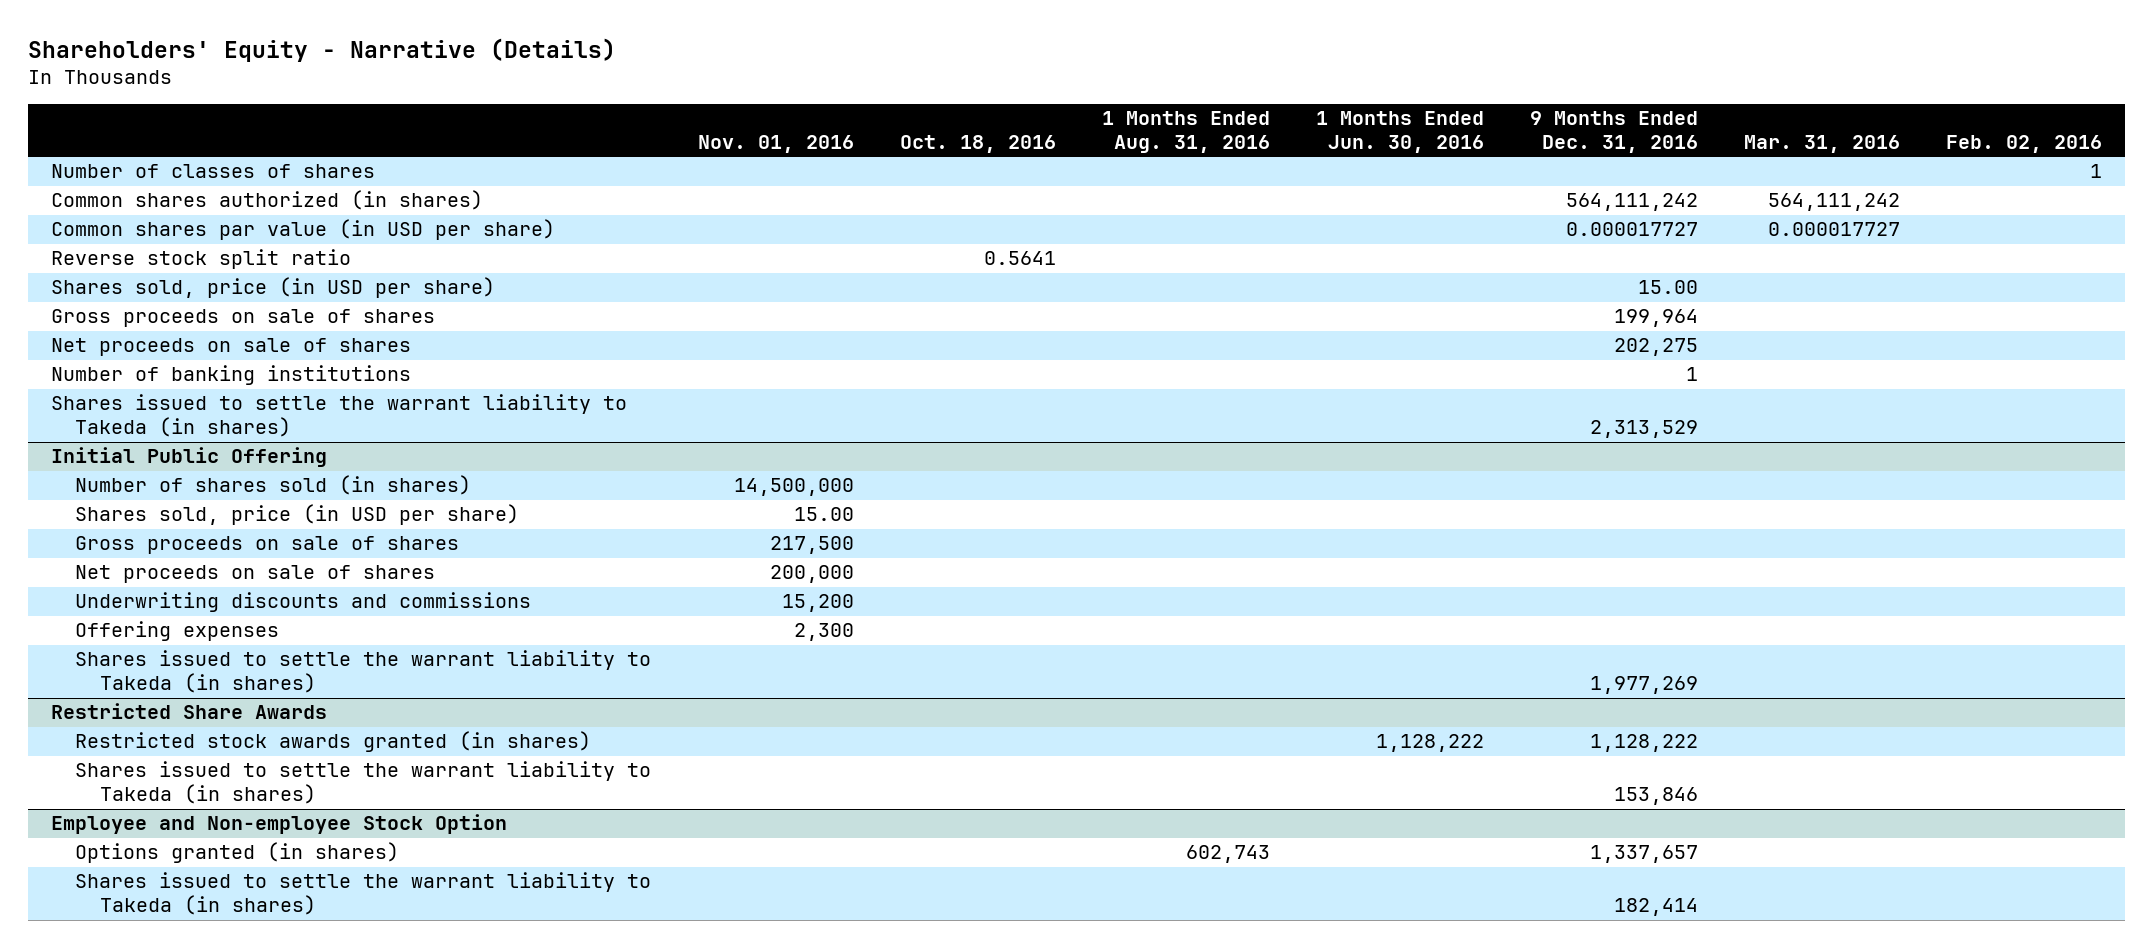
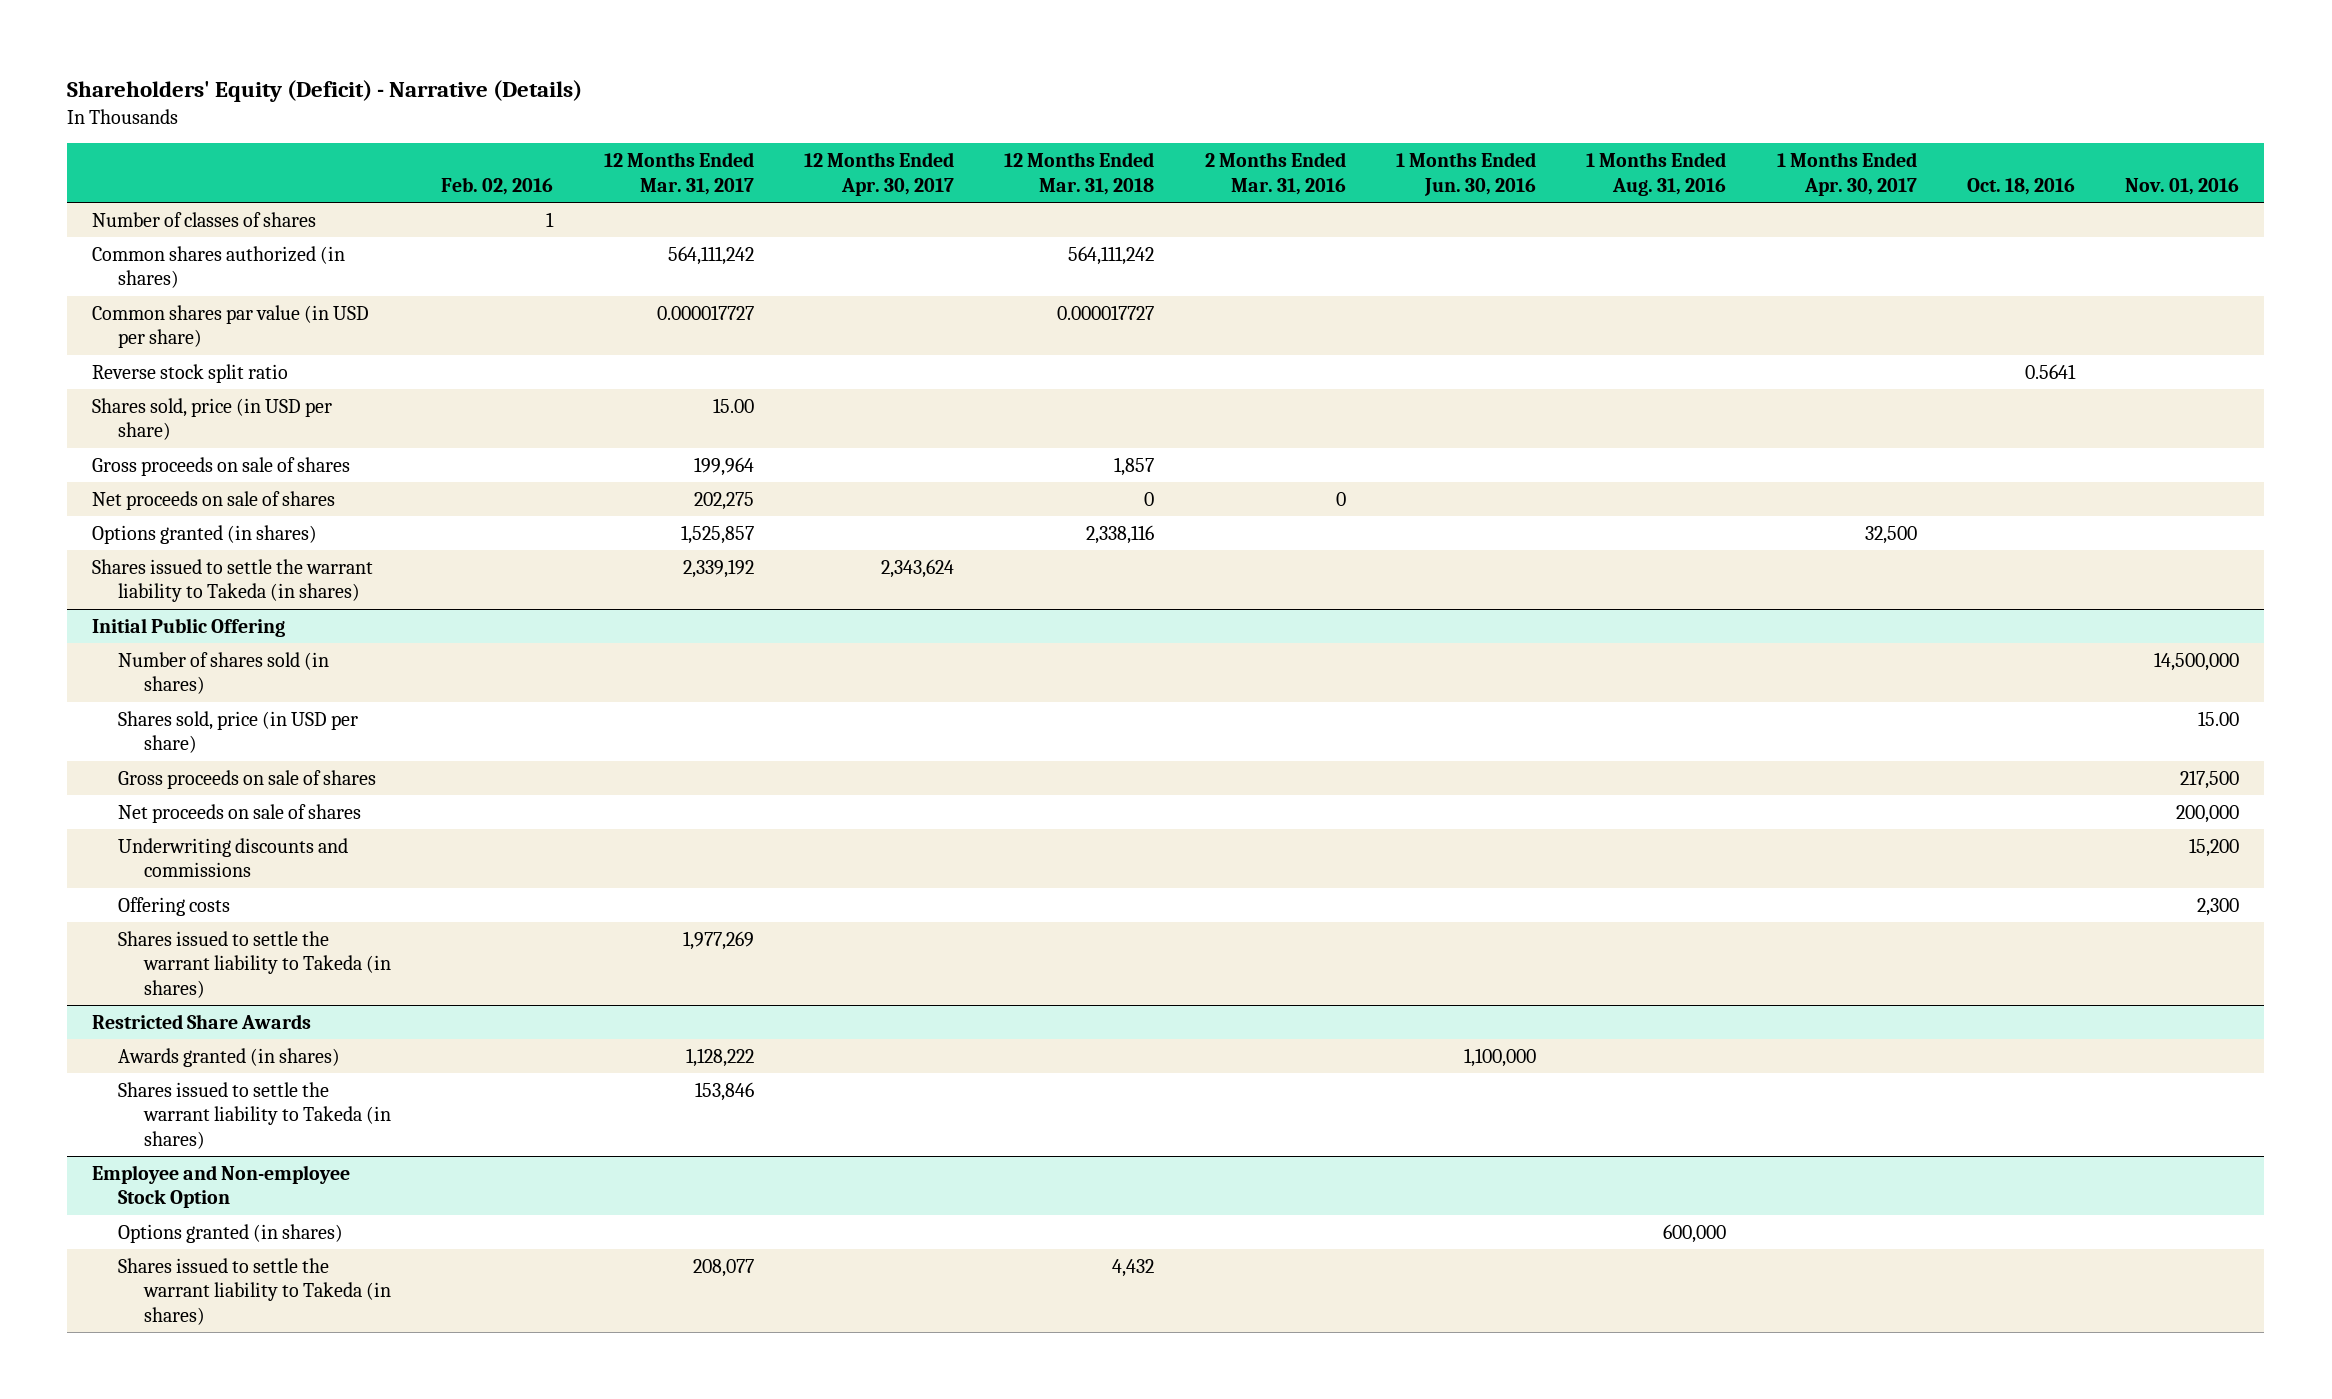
- Shareholders' Equity - Narrative (Details)
+ Shareholders' Equity (Deficit) - Narrative (Details)
- | Nov. 01, 2016 | Oct. 18, 2016 | 1 Months Ended Aug. 31, 2016 | 1 Months Ended Jun. 30, 2016 | 9 Months Ended Dec. 31, 2016 | Mar. 31, 2016 | Feb. 02, 2016
+ | Feb. 02, 2016 | 12 Months Ended Mar. 31, 2017 | 12 Months Ended Apr. 30, 2017 | 12 Months Ended Mar. 31, 2018 | 2 Months Ended Mar. 31, 2016 | 1 Months Ended Jun. 30, 2016 | 1 Months Ended Aug. 31, 2016 | 1 Months Ended Apr. 30, 2017 | Oct. 18, 2016 | Nov. 01, 2016
- Number of banking institutions | | | | | 1 | |
+ Options granted (in shares) | | 1,525,857 | | 2,338,116 | | | | 32,500 | |
@ Initial Public Offering
- Offering expenses | 2,300 | | | | | |
+ Offering costs | | | | | | | | | | 2,300
@ Restricted Share Awards
- Restricted stock awards granted (in shares) | | | | 1,128,222 | 1,128,222 | |
+ Awards granted (in shares) | | 1,128,222 | | | | 1,100,000 | | | |
@ Employee and Non-employee Stock Option
- Options granted (in shares) | | | 602,743 | | 1,337,657 | |
+ Options granted (in shares) | | | | | | | 600,000 | | |

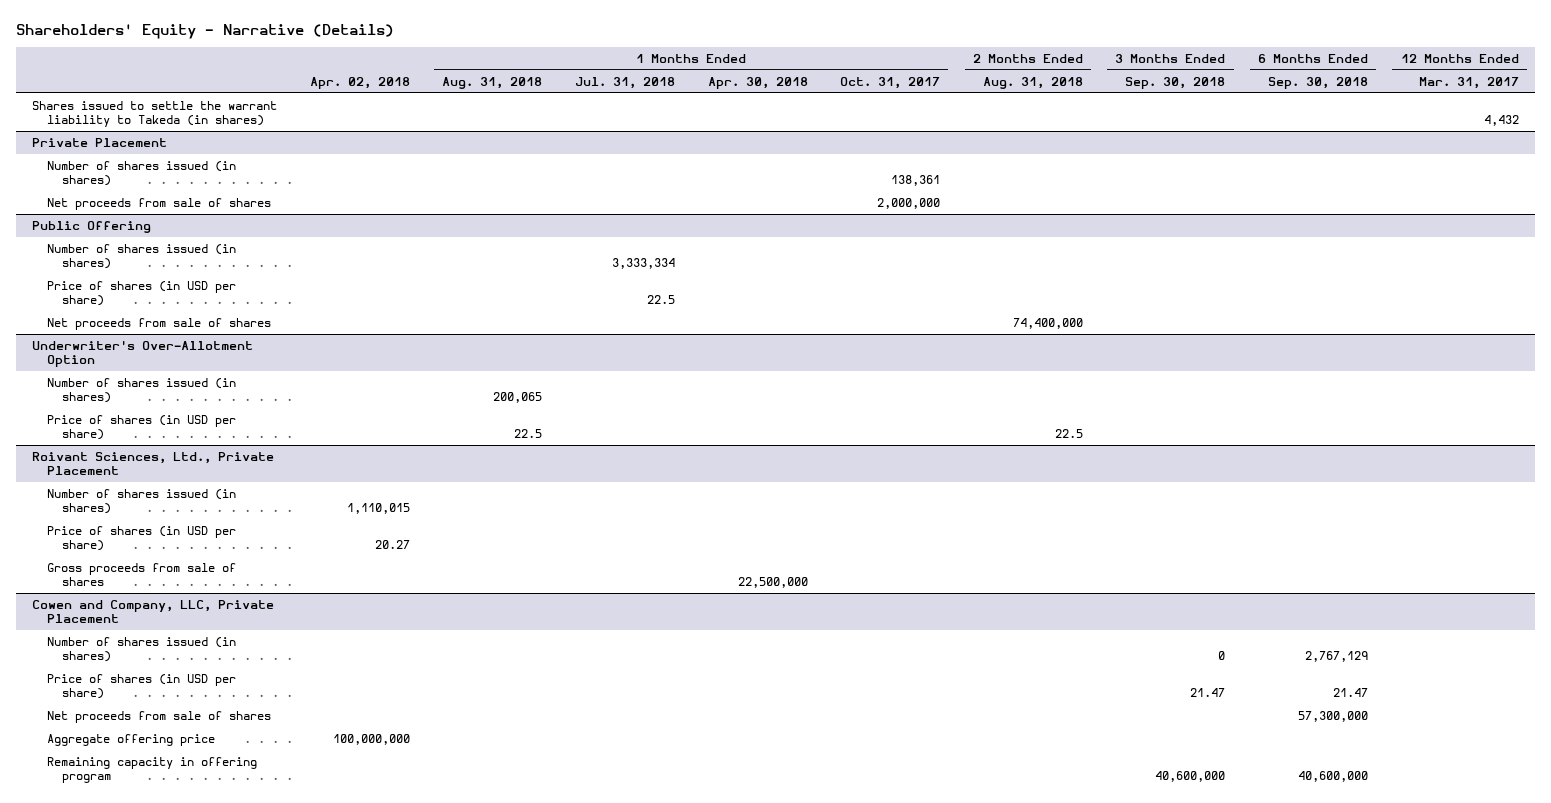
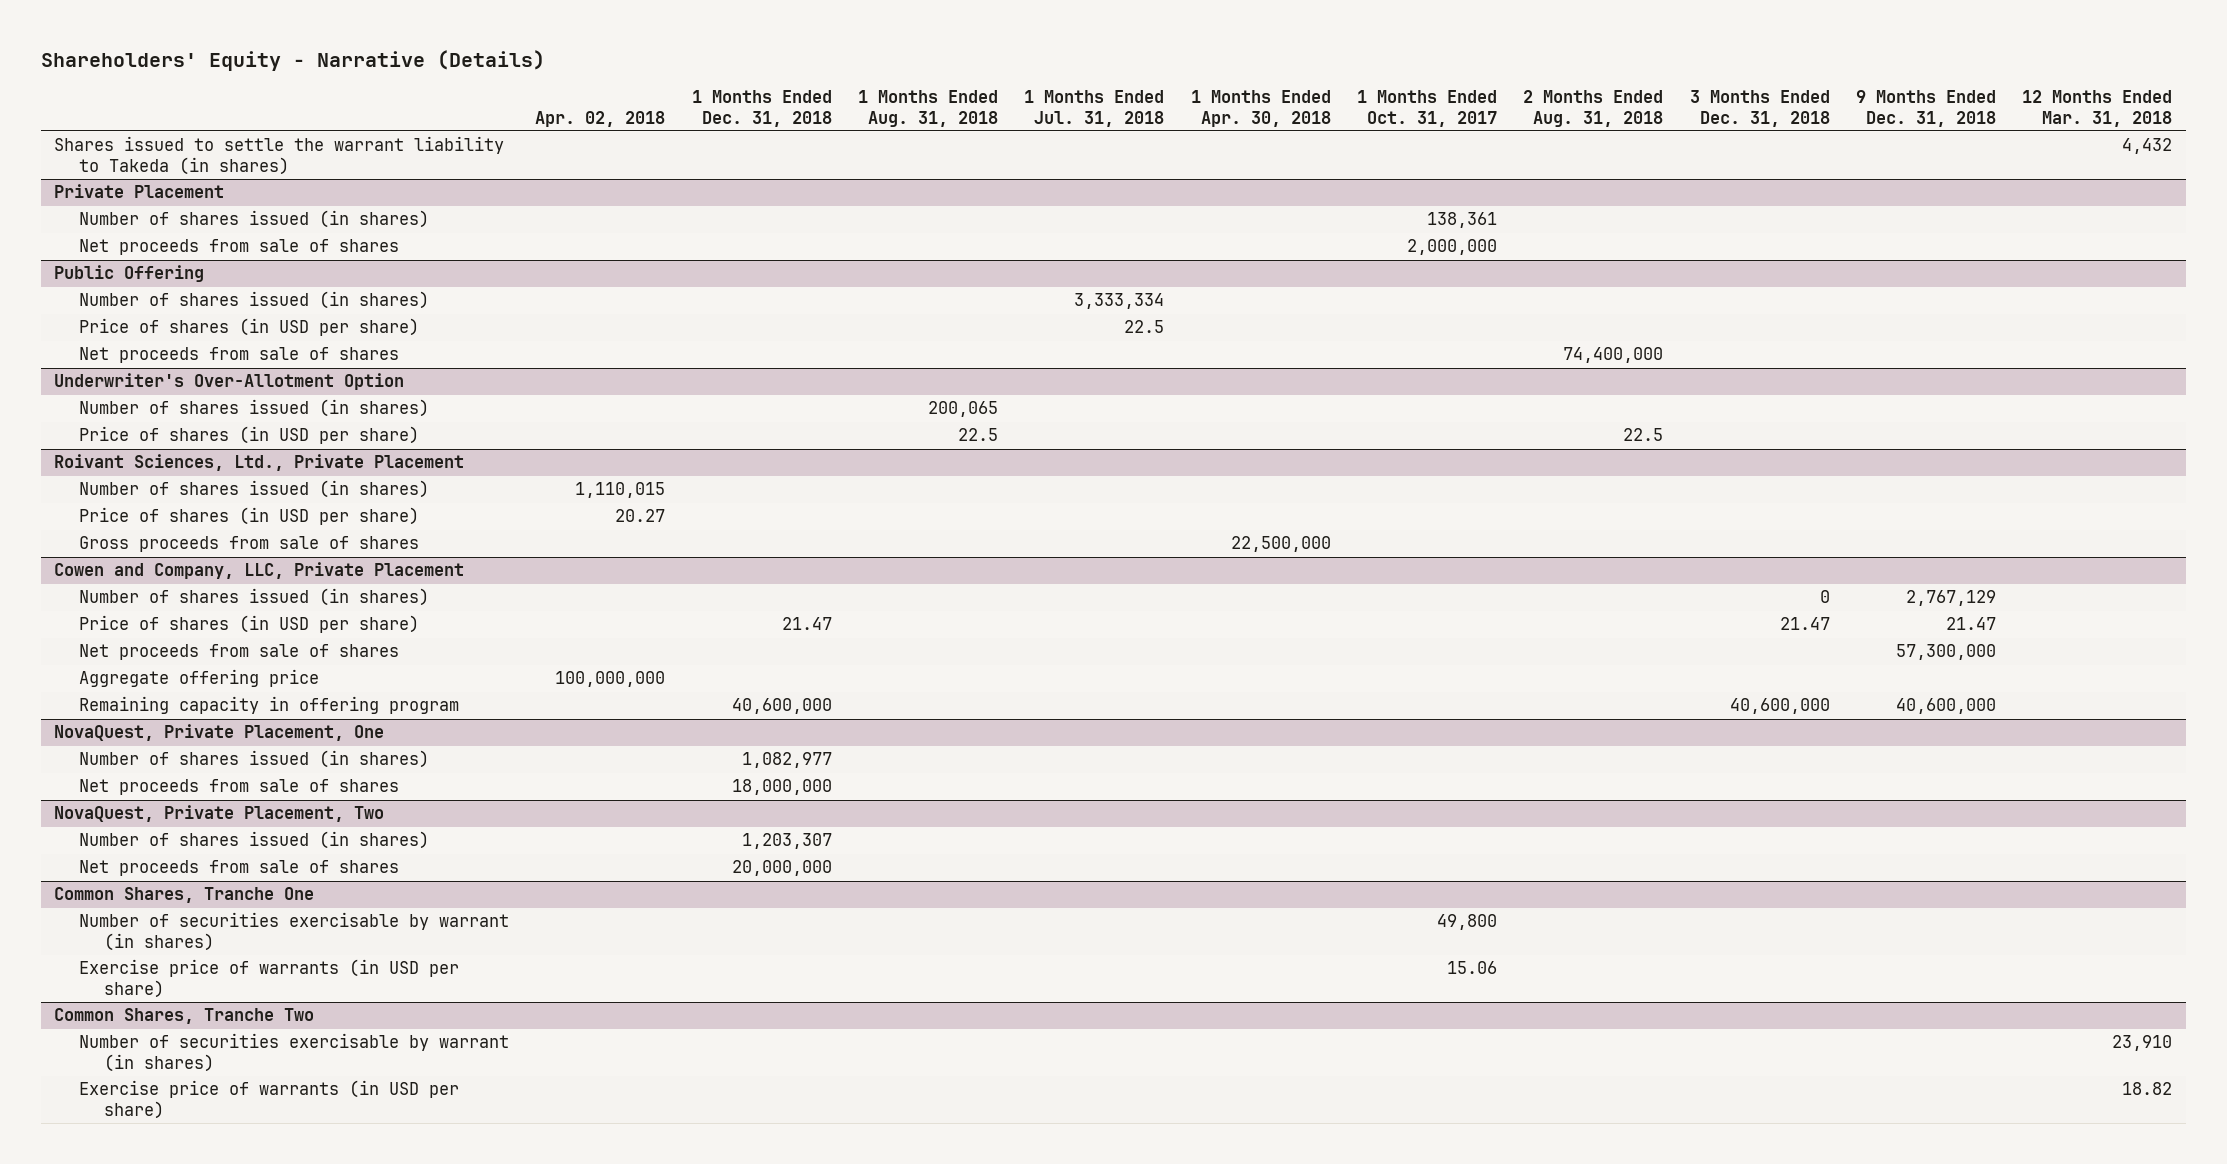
- | Apr. 02, 2018 | 1 Months Ended Aug. 31, 2018 | 1 Months Ended Jul. 31, 2018 | 1 Months Ended Apr. 30, 2018 | 1 Months Ended Oct. 31, 2017 | 2 Months Ended Aug. 31, 2018 | 3 Months Ended Sep. 30, 2018 | 6 Months Ended Sep. 30, 2018 | 12 Months Ended Mar. 31, 2017
+ | Apr. 02, 2018 | 1 Months Ended Dec. 31, 2018 | 1 Months Ended Aug. 31, 2018 | 1 Months Ended Jul. 31, 2018 | 1 Months Ended Apr. 30, 2018 | 1 Months Ended Oct. 31, 2017 | 2 Months Ended Aug. 31, 2018 | 3 Months Ended Dec. 31, 2018 | 9 Months Ended Dec. 31, 2018 | 12 Months Ended Mar. 31, 2018
+ NovaQuest, Private Placement, One
+ Number of shares issued (in shares) | | 1,082,977 | | | | | | | |
+ Net proceeds from sale of shares | | 18,000,000 | | | | | | | |
+ NovaQuest, Private Placement, Two
+ Number of shares issued (in shares) | | 1,203,307 | | | | | | | |
+ Net proceeds from sale of shares | | 20,000,000 | | | | | | | |
+ Common Shares, Tranche One
+ Number of securities exercisable by warrant (in shares) | | | | | | 49,800 | | | |
+ Exercise price of warrants (in USD per share) | | | | | | 15.06 | | | |
+ Common Shares, Tranche Two
+ Number of securities exercisable by warrant (in shares) | | | | | | | | | | 23,910
+ Exercise price of warrants (in USD per share) | | | | | | | | | | 18.82

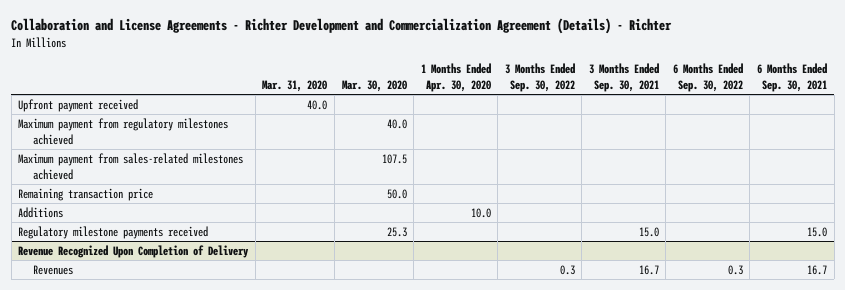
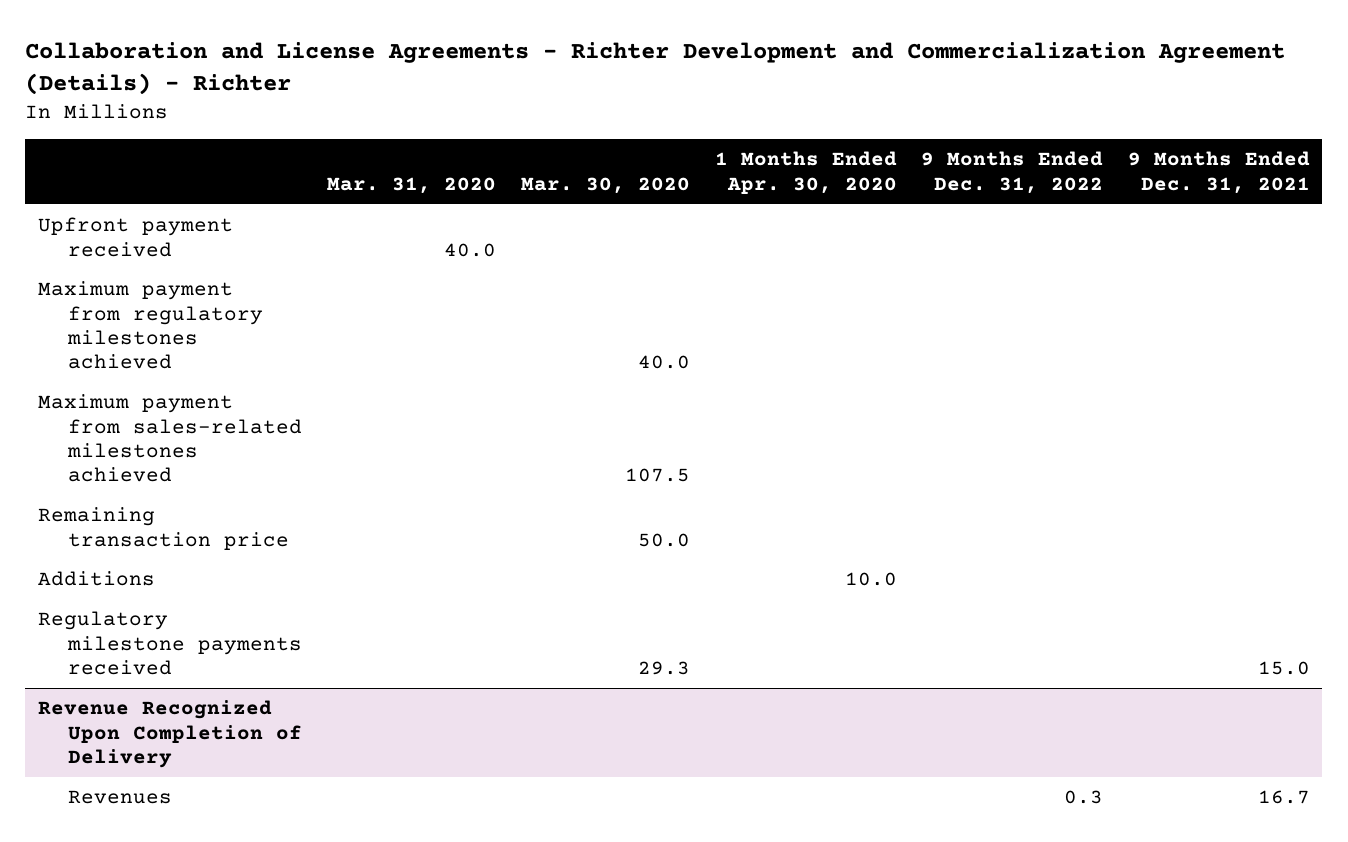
- | Mar. 31, 2020 | Mar. 30, 2020 | 1 Months Ended Apr. 30, 2020 | 3 Months Ended Sep. 30, 2022 | 3 Months Ended Sep. 30, 2021 | 6 Months Ended Sep. 30, 2022 | 6 Months Ended Sep. 30, 2021
+ | Mar. 31, 2020 | Mar. 30, 2020 | 1 Months Ended Apr. 30, 2020 | 9 Months Ended Dec. 31, 2022 | 9 Months Ended Dec. 31, 2021
- Regulatory milestone payments received | | 25.3 | | | 15.0 | | 15.0
+ Regulatory milestone payments received | | 29.3 | | | 15.0

